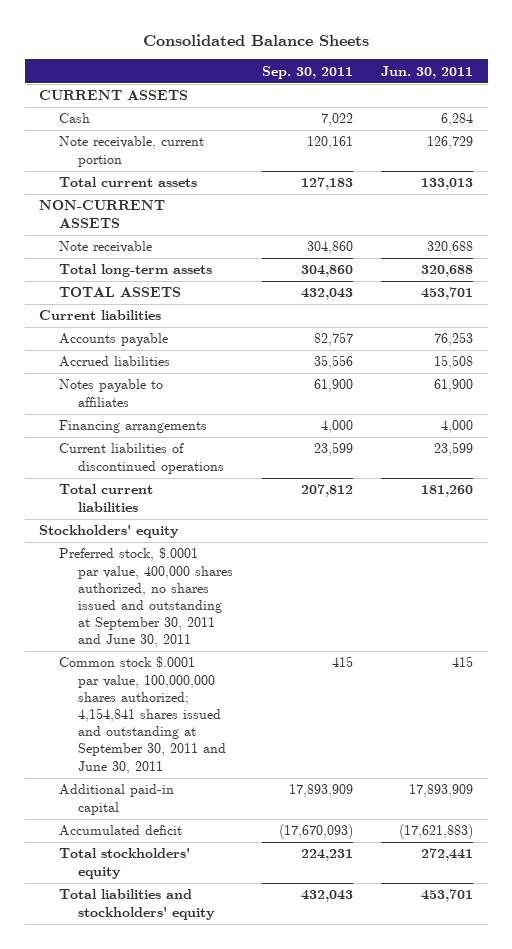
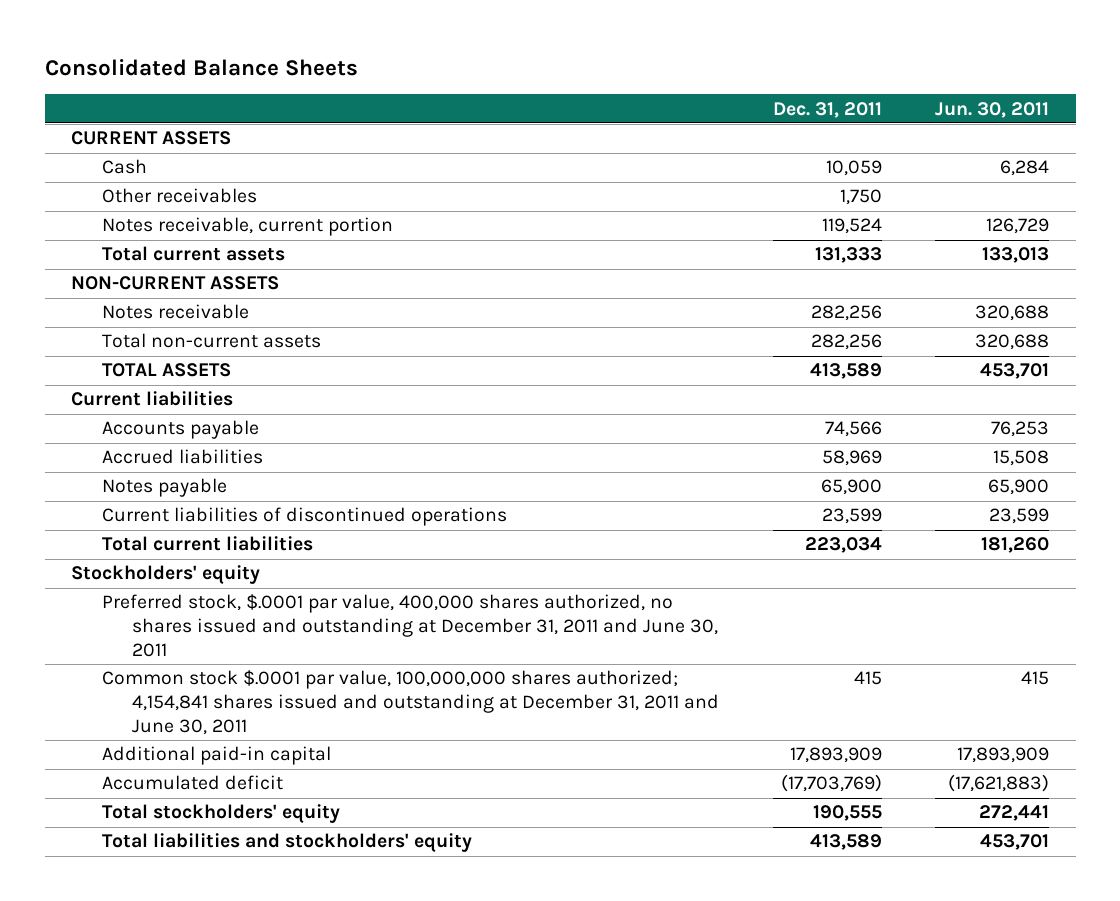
- | Sep. 30, 2011 | Jun. 30, 2011
+ | Dec. 31, 2011 | Jun. 30, 2011
- Note receivable, current portion | 120,161 | 126,729
+ Other receivables | 1,750 |
+ Notes receivable, current portion | 119,524 | 126,729
- Note receivable | 304,860 | 320,688
- Total long-term assets | 304,860 | 320,688
+ Notes receivable | 282,256 | 320,688
+ Total non-current assets | 282,256 | 320,688
- Notes payable to affiliates | 61,900 | 61,900
- Financing arrangements | 4,000 | 4,000
+ Notes payable | 65,900 | 65,900
- Preferred stock, $.0001 par value, 400,000 shares authorized, no shares issued and outstanding at September 30, 2011 and June 30, 2011
- Common stock $.0001 par value, 100,000,000 shares authorized; 4,154,841 shares issued and outstanding at September 30, 2011 and June 30, 2011 | 415 | 415
+ Preferred stock, $.0001 par value, 400,000 shares authorized, no shares issued and outstanding at December 31, 2011 and June 30, 2011
+ Common stock $.0001 par value, 100,000,000 shares authorized; 4,154,841 shares issued and outstanding at December 31, 2011 and June 30, 2011 | 415 | 415

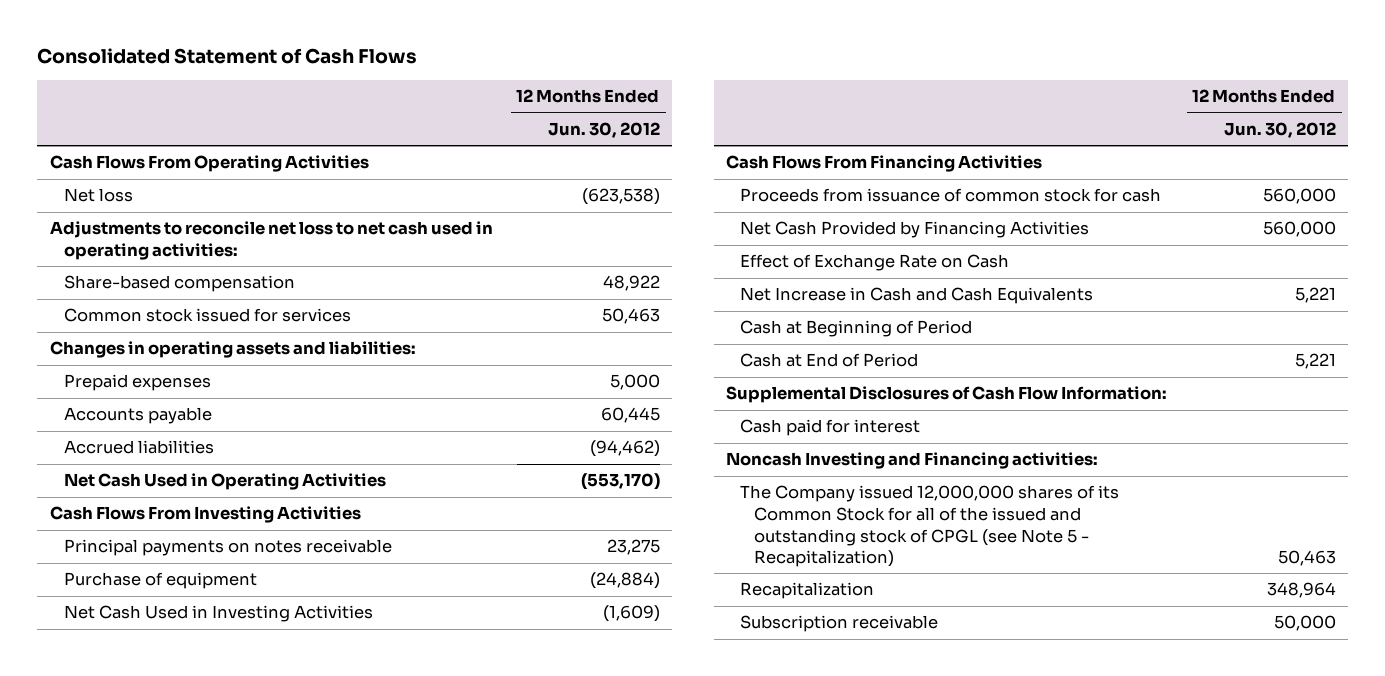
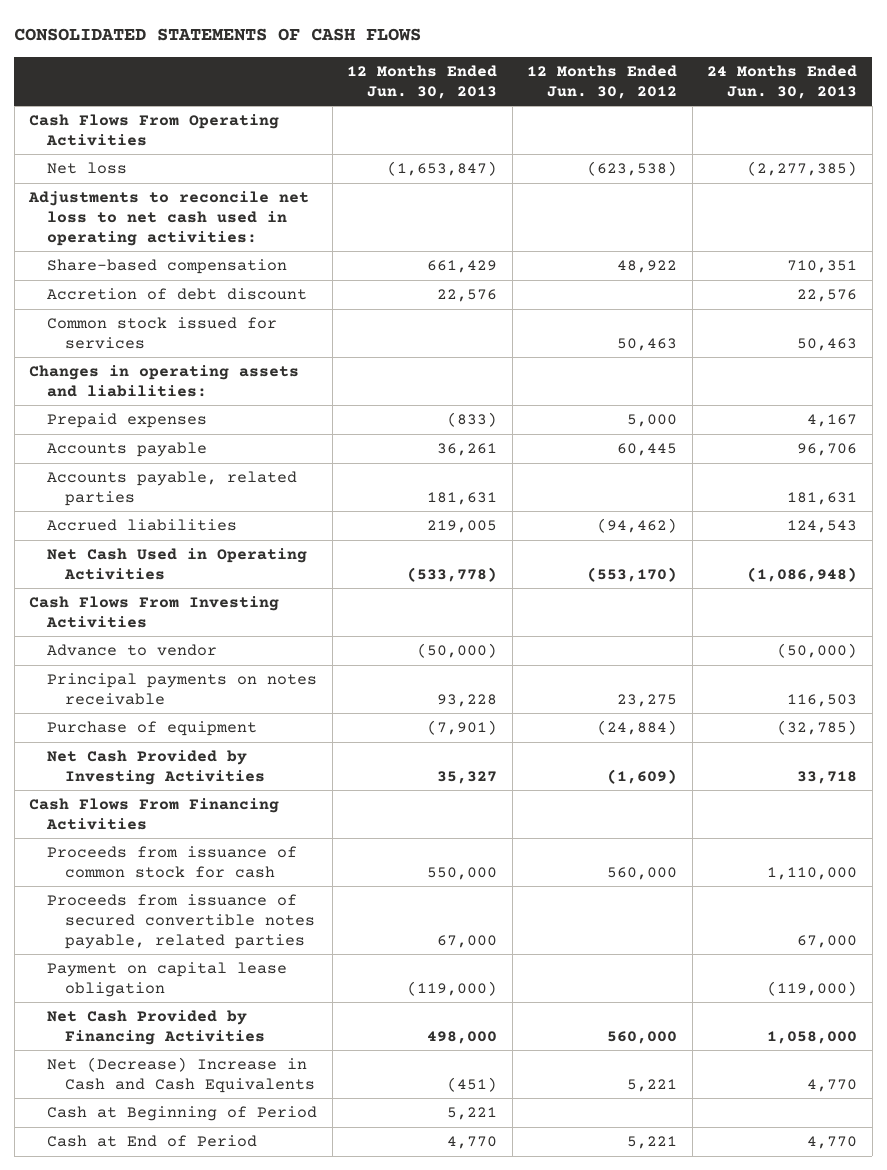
- Consolidated Statement of Cash Flows
+ CONSOLIDATED STATEMENTS OF CASH FLOWS
- | 12 Months Ended Jun. 30, 2012
+ | 12 Months Ended Jun. 30, 2013 | 12 Months Ended Jun. 30, 2012 | 24 Months Ended Jun. 30, 2013
+ Accretion of debt discount | 22,576 | | 22,576
+ Accounts payable, related parties | 181,631 | | 181,631
+ Advance to vendor | (50,000) | | (50,000)
- Net Cash Used in Investing Activities | (1,609)
+ Net Cash Provided by Investing Activities | 35,327 | (1,609) | 33,718
+ Proceeds from issuance of secured convertible notes payable, related parties | 67,000 | | 67,000
+ Payment on capital lease obligation | (119,000) | | (119,000)
- Effect of Exchange Rate on Cash
- Net Increase in Cash and Cash Equivalents | 5,221
+ Net (Decrease) Increase in Cash and Cash Equivalents | (451) | 5,221 | 4,770
- Supplemental Disclosures of Cash Flow Information:
- Cash paid for interest
- Noncash Investing and Financing activities:
- The Company issued 12,000,000 shares of its Common Stock for all of the issued and outstanding stock of CPGL (see Note 5 - Recapitalization) | 50,463
- Recapitalization | 348,964
- Subscription receivable | 50,000

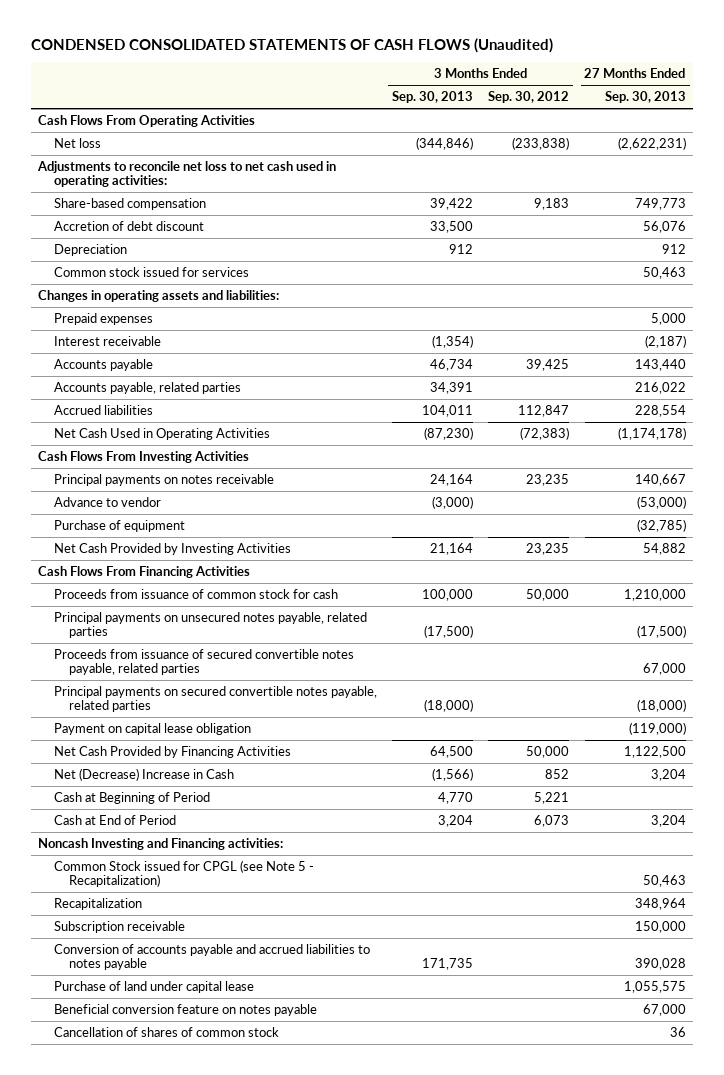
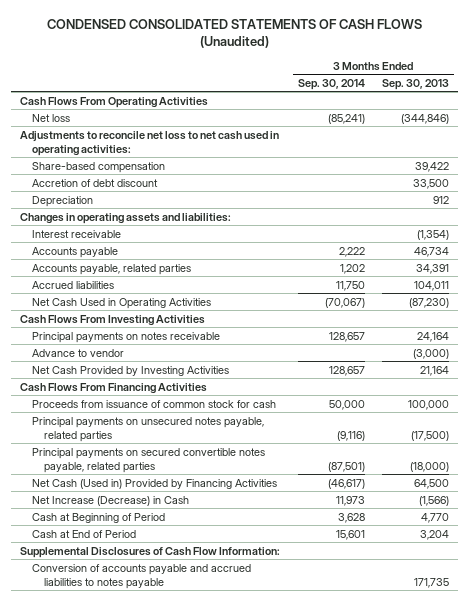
- | 3 Months Ended Sep. 30, 2013 | 3 Months Ended Sep. 30, 2012 | 27 Months Ended Sep. 30, 2013
+ | 3 Months Ended Sep. 30, 2014 | 3 Months Ended Sep. 30, 2013
- Common stock issued for services | | | 50,463
- Prepaid expenses | | | 5,000
- Purchase of equipment | | | (32,785)
- Proceeds from issuance of secured convertible notes payable, related parties | | | 67,000
- Payment on capital lease obligation | | | (119,000)
- Net Cash Provided by Financing Activities | 64,500 | 50,000 | 1,122,500
- Net (Decrease) Increase in Cash | (1,566) | 852 | 3,204
+ Net Cash (Used in) Provided by Financing Activities | (46,617) | 64,500
+ Net Increase (Decrease) in Cash | 11,973 | (1,566)
- Noncash Investing and Financing activities:
- Common Stock issued for CPGL (see Note 5 - Recapitalization) | | | 50,463
- Recapitalization | | | 348,964
- Subscription receivable | | | 150,000
+ Supplemental Disclosures of Cash Flow Information:
- Purchase of land under capital lease | | | 1,055,575
- Beneficial conversion feature on notes payable | | | 67,000
- Cancellation of shares of common stock | | | 36

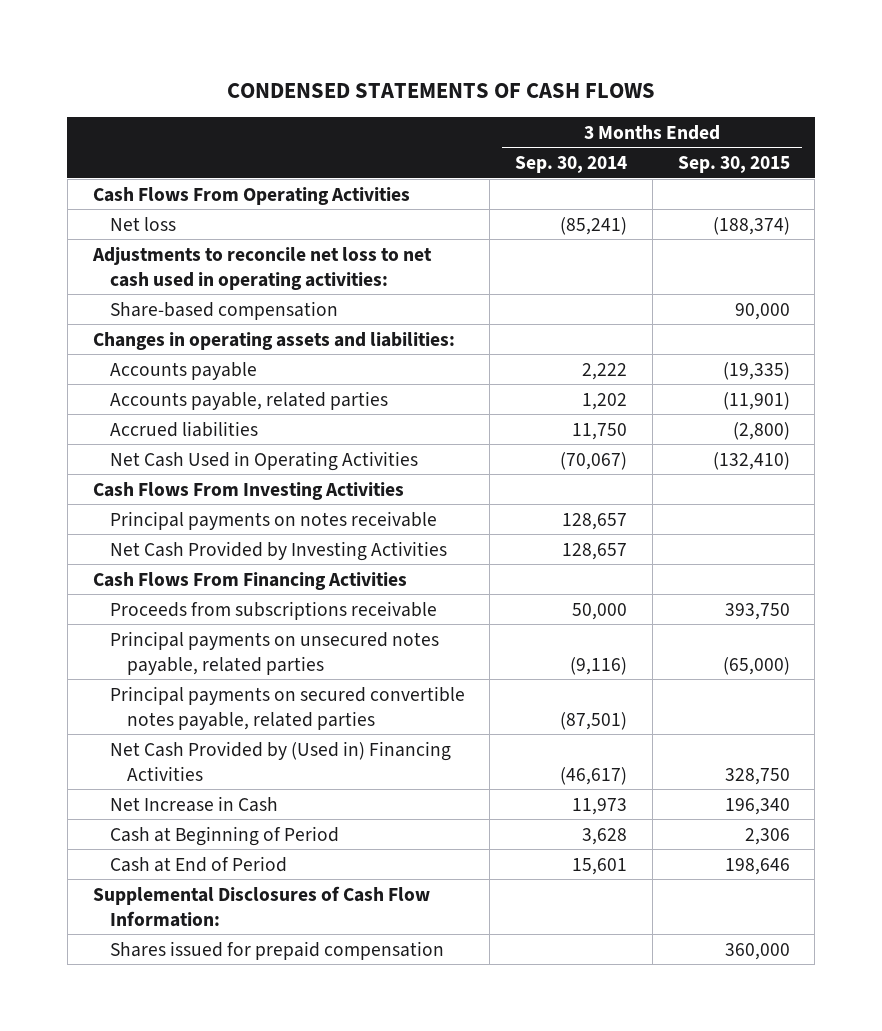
- CONDENSED CONSOLIDATED STATEMENTS OF CASH FLOWS (Unaudited)
+ CONDENSED STATEMENTS OF CASH FLOWS
- | 3 Months Ended Sep. 30, 2014 | 3 Months Ended Sep. 30, 2013
+ | 3 Months Ended Sep. 30, 2014 | 3 Months Ended Sep. 30, 2015
- Accretion of debt discount | | 33,500
- Depreciation | | 912
- Interest receivable | | (1,354)
- Advance to vendor | | (3,000)
- Proceeds from issuance of common stock for cash | 50,000 | 100,000
+ Proceeds from subscriptions receivable | 50,000 | 393,750
- Net Cash (Used in) Provided by Financing Activities | (46,617) | 64,500
- Net Increase (Decrease) in Cash | 11,973 | (1,566)
+ Net Cash Provided by (Used in) Financing Activities | (46,617) | 328,750
+ Net Increase in Cash | 11,973 | 196,340
- Conversion of accounts payable and accrued liabilities to notes payable | | 171,735
+ Shares issued for prepaid compensation | | 360,000

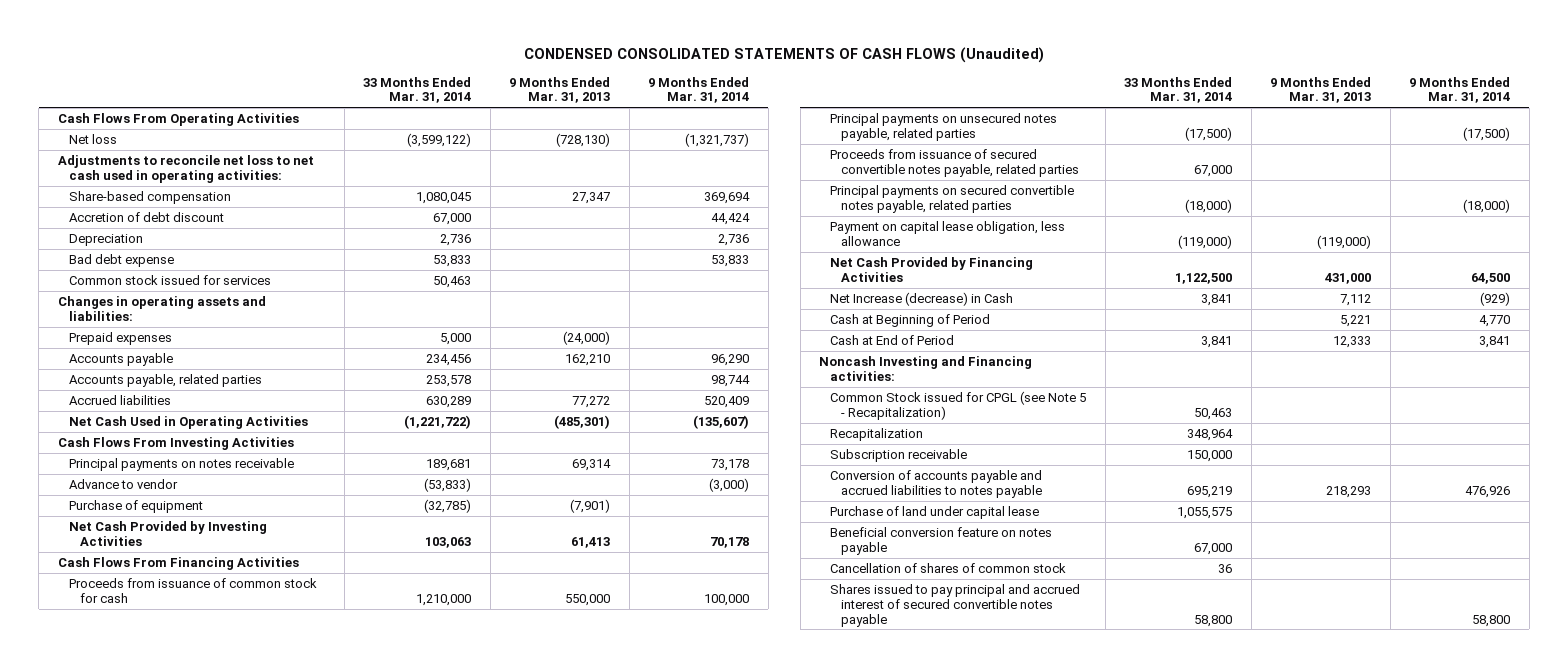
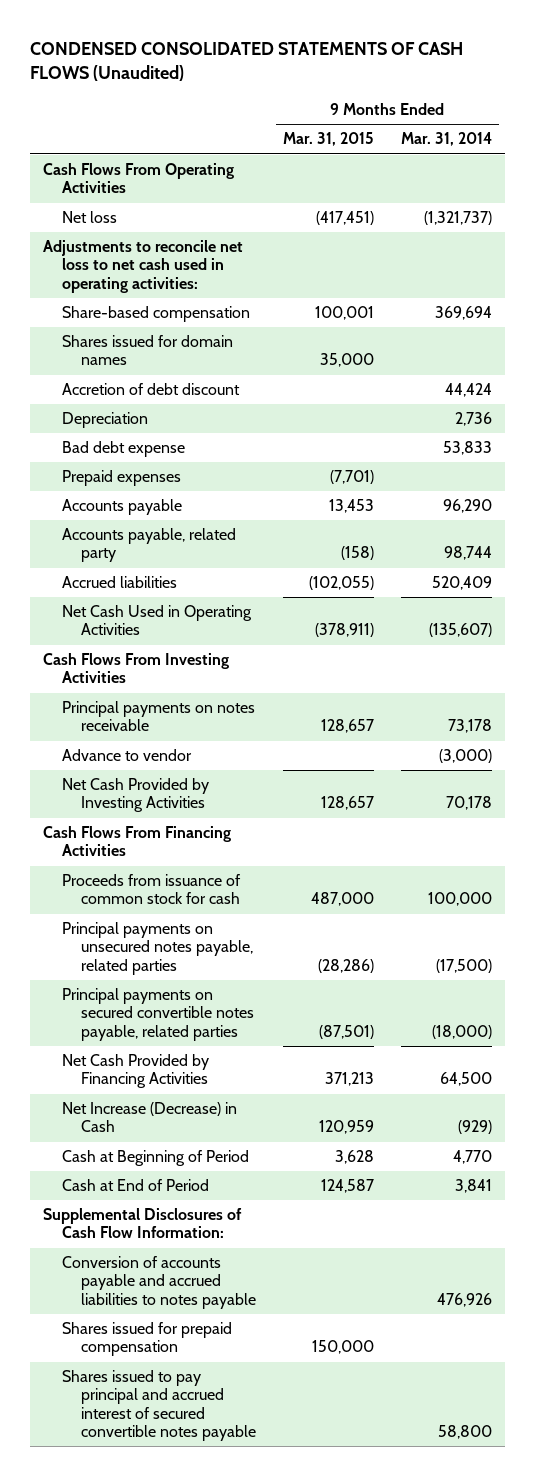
- | 33 Months Ended Mar. 31, 2014 | 9 Months Ended Mar. 31, 2013 | 9 Months Ended Mar. 31, 2014
+ | 9 Months Ended Mar. 31, 2015 | 9 Months Ended Mar. 31, 2014
+ Shares issued for domain names | 35,000 |
- Common stock issued for services | 50,463 | |
- Changes in operating assets and liabilities:
- Accounts payable, related parties | 253,578 | | 98,744
+ Accounts payable, related party | (158) | 98,744
- Purchase of equipment | (32,785) | (7,901) |
- Proceeds from issuance of secured convertible notes payable, related parties | 67,000 | |
- Payment on capital lease obligation, less allowance | (119,000) | (119,000) |
- Net Increase (decrease) in Cash | 3,841 | 7,112 | (929)
+ Net Increase (Decrease) in Cash | 120,959 | (929)
- Noncash Investing and Financing activities:
- Common Stock issued for CPGL (see Note 5 - Recapitalization) | 50,463 | |
- Recapitalization | 348,964 | |
- Subscription receivable | 150,000 | |
+ Supplemental Disclosures of Cash Flow Information:
- Purchase of land under capital lease | 1,055,575 | |
- Beneficial conversion feature on notes payable | 67,000 | |
- Cancellation of shares of common stock | 36 | |
+ Shares issued for prepaid compensation | 150,000 |

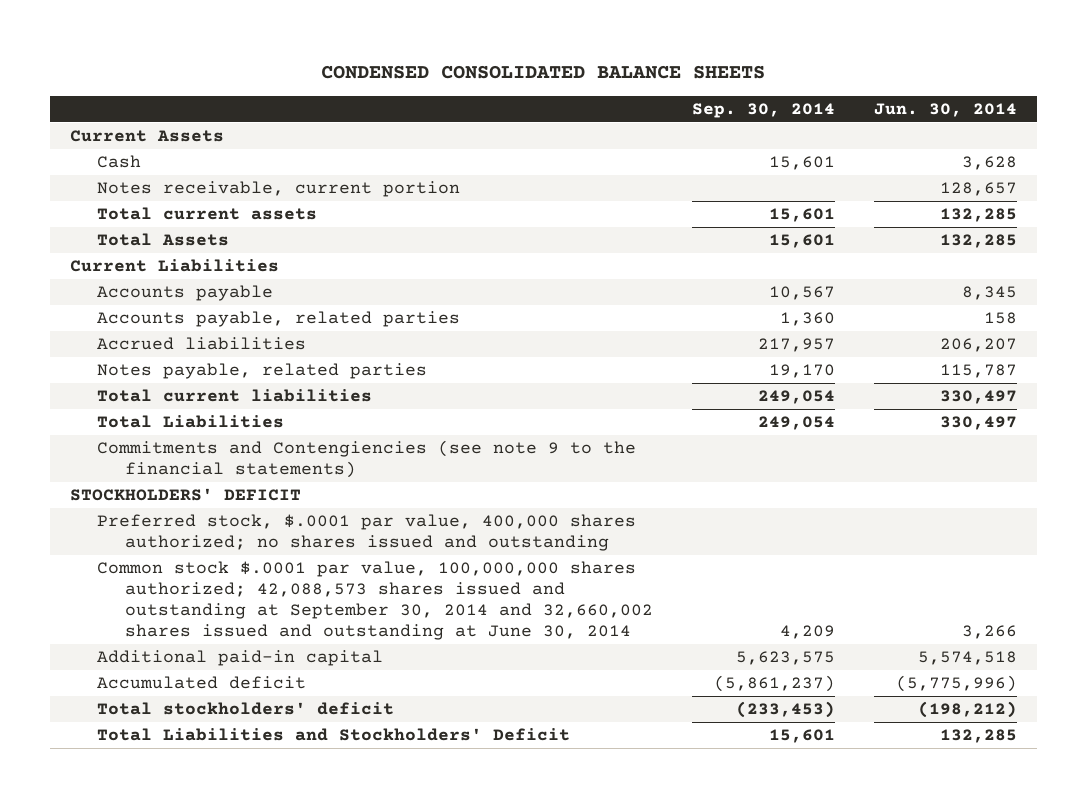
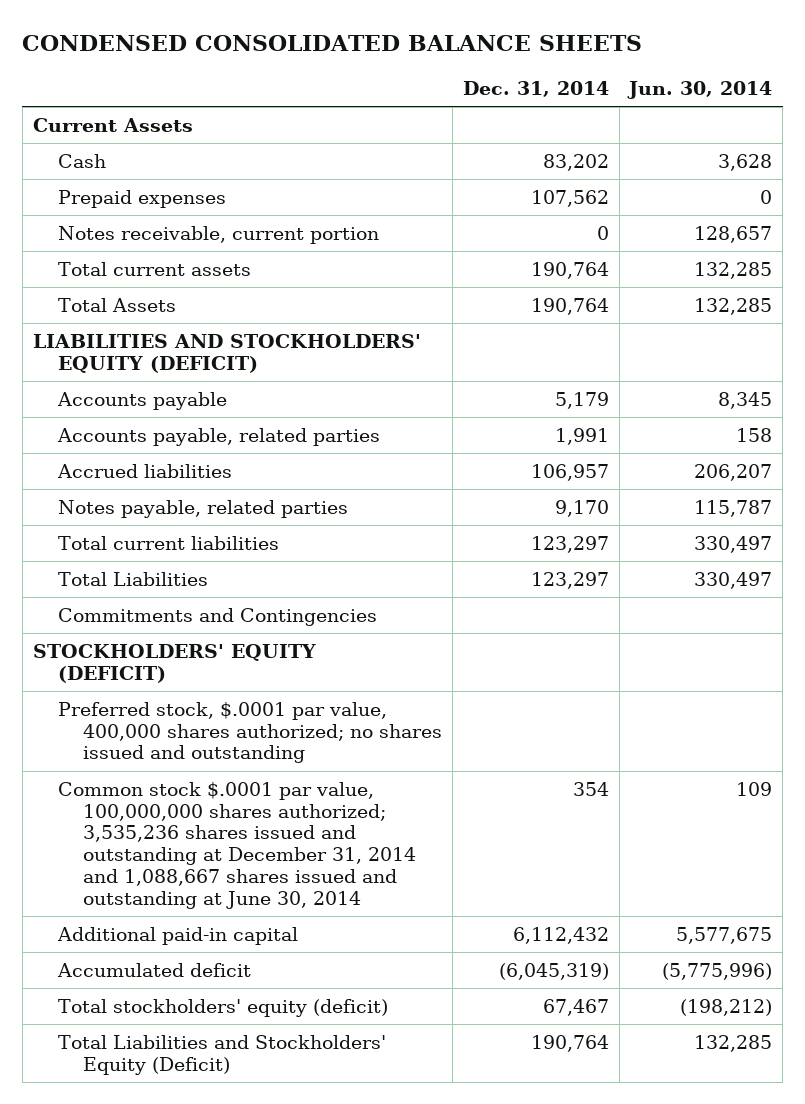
- | Sep. 30, 2014 | Jun. 30, 2014
+ | Dec. 31, 2014 | Jun. 30, 2014
+ Prepaid expenses | 107,562 | 0
- Current Liabilities
+ LIABILITIES AND STOCKHOLDERS' EQUITY (DEFICIT)
- Commitments and Contengiencies (see note 9 to the financial statements)
- STOCKHOLDERS' DEFICIT
+ Commitments and Contingencies
+ STOCKHOLDERS' EQUITY (DEFICIT)
- Common stock $.0001 par value, 100,000,000 shares authorized; 42,088,573 shares issued and outstanding at September 30, 2014 and 32,660,002 shares issued and outstanding at June 30, 2014 | 4,209 | 3,266
- Additional paid-in capital | 5,623,575 | 5,574,518
+ Common stock $.0001 par value, 100,000,000 shares authorized; 3,535,236 shares issued and outstanding at December 31, 2014 and 1,088,667 shares issued and outstanding at June 30, 2014 | 354 | 109
+ Additional paid-in capital | 6,112,432 | 5,577,675
- Total stockholders' deficit | (233,453) | (198,212)
- Total Liabilities and Stockholders' Deficit | 15,601 | 132,285
+ Total stockholders' equity (deficit) | 67,467 | (198,212)
+ Total Liabilities and Stockholders' Equity (Deficit) | 190,764 | 132,285

